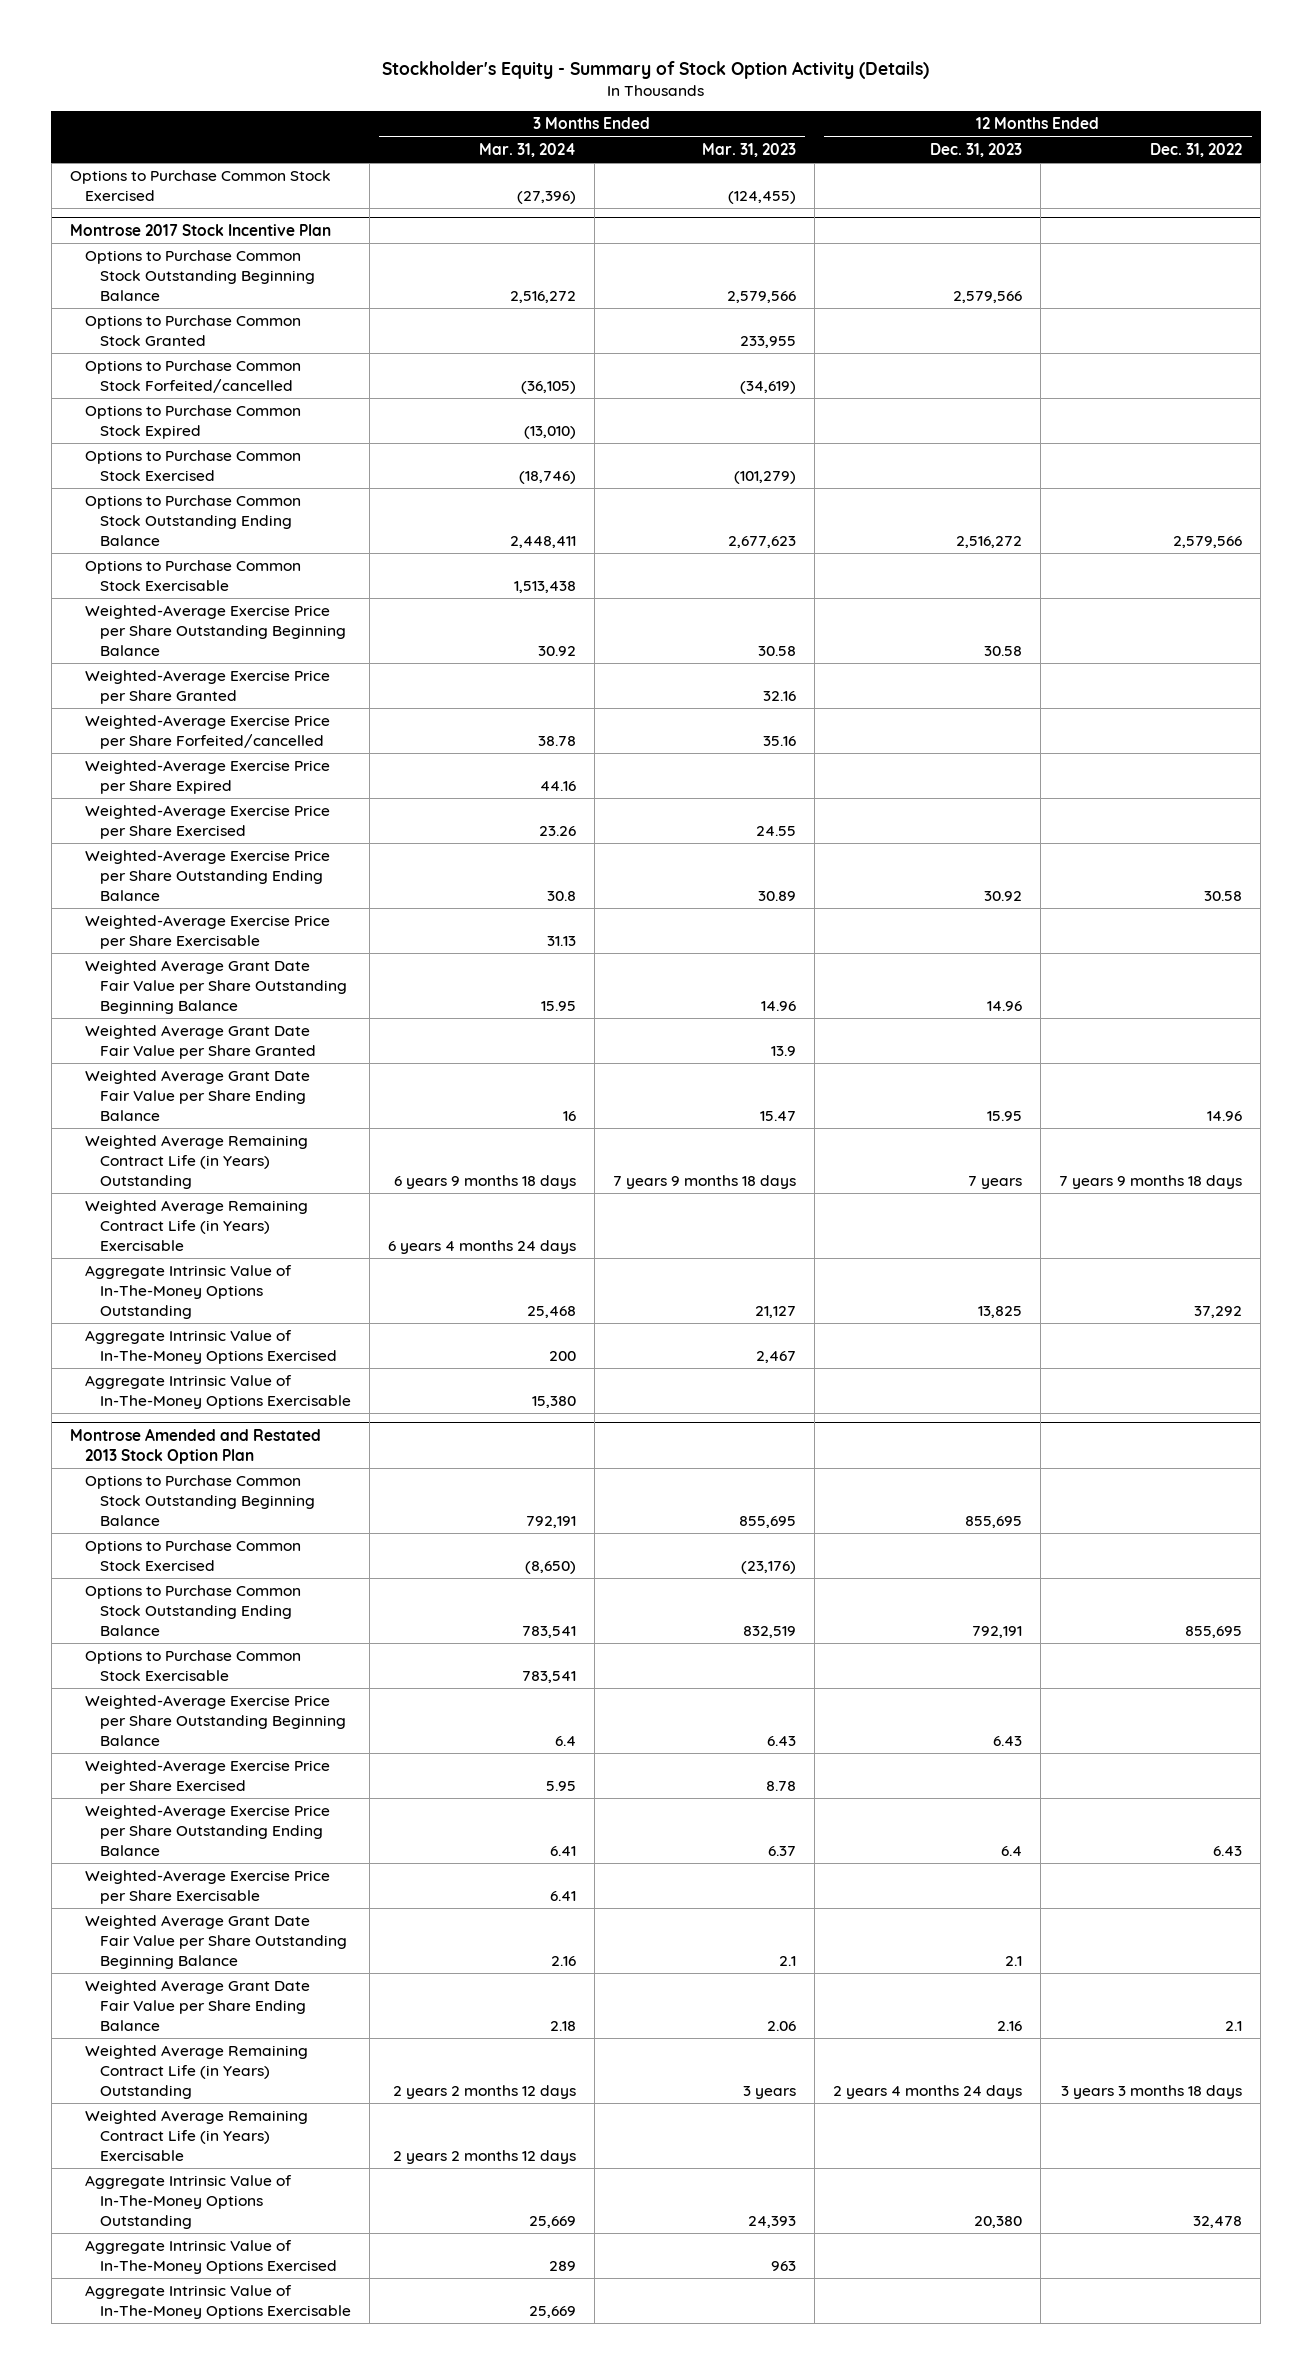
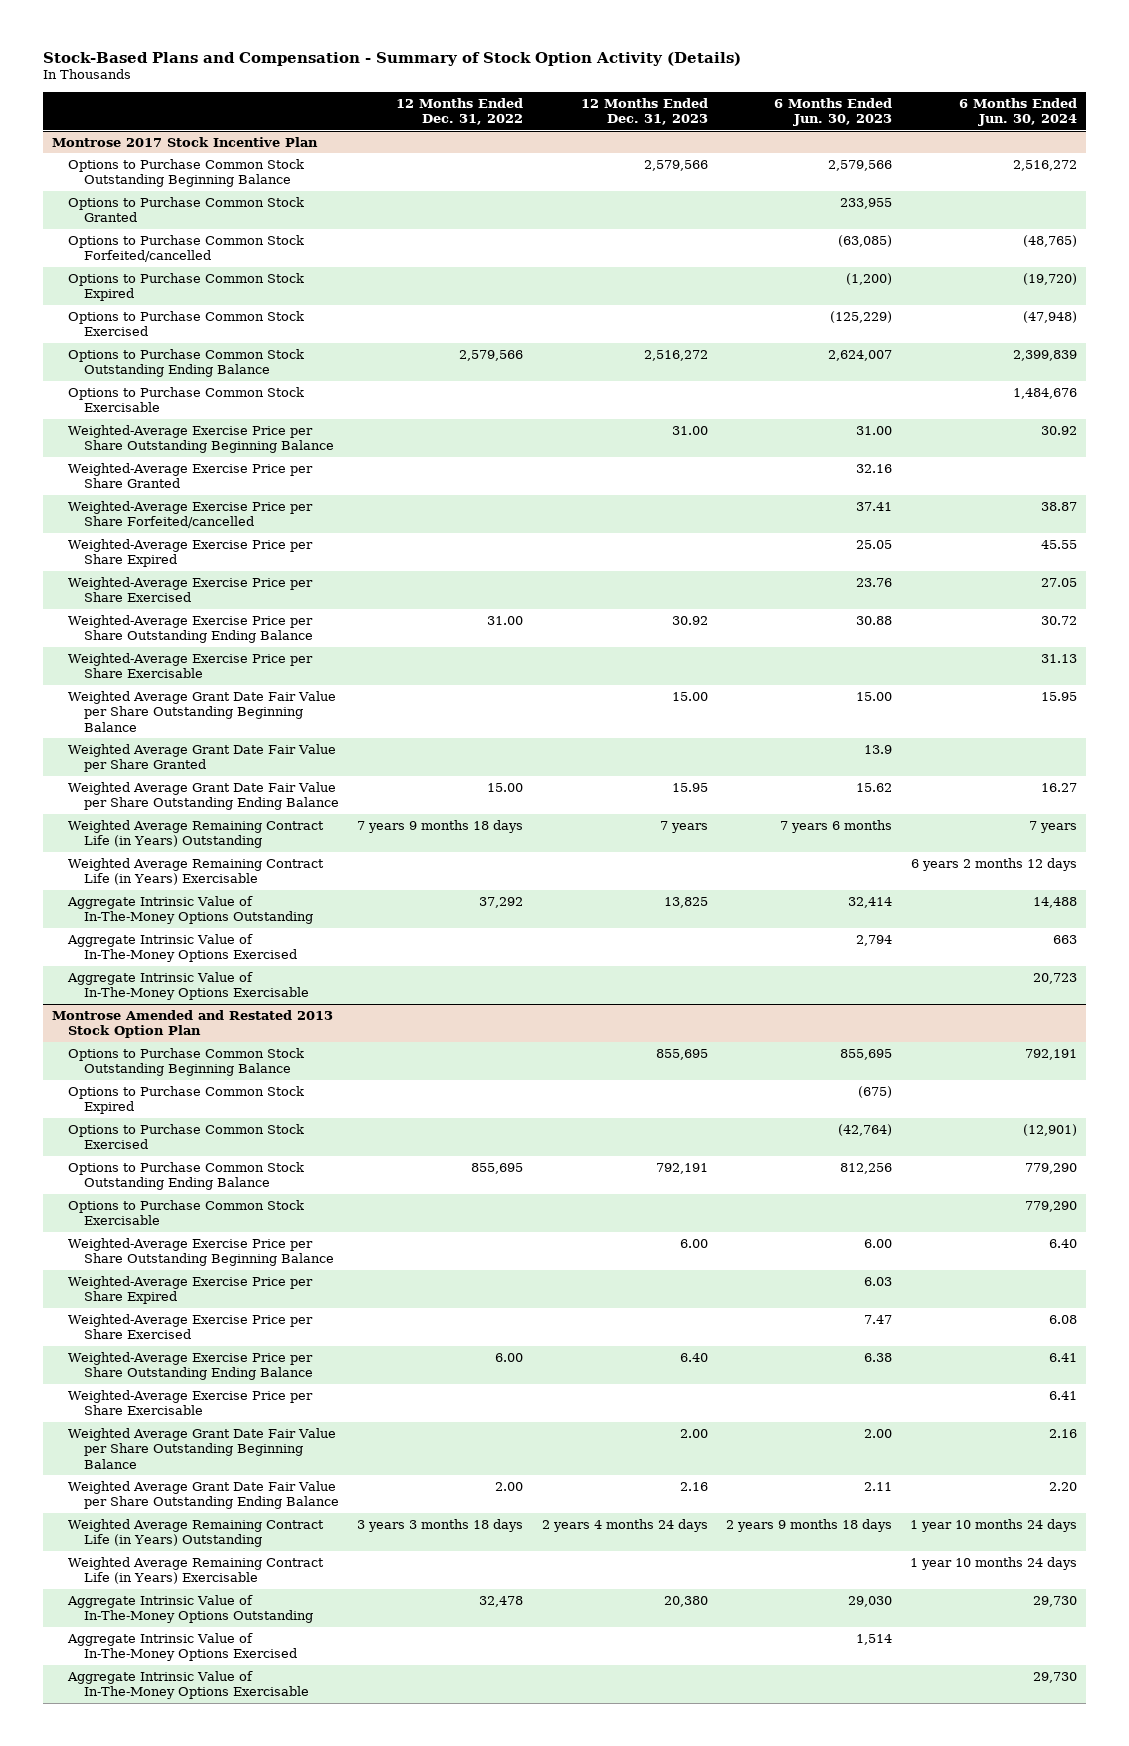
- Stockholder's Equity - Summary of Stock Option Activity (Details)
+ Stock-Based Plans and Compensation - Summary of Stock Option Activity (Details)
- | 3 Months Ended Mar. 31, 2024 | 3 Months Ended Mar. 31, 2023 | 12 Months Ended Dec. 31, 2023 | 12 Months Ended Dec. 31, 2022
+ | 12 Months Ended Dec. 31, 2022 | 12 Months Ended Dec. 31, 2023 | 6 Months Ended Jun. 30, 2023 | 6 Months Ended Jun. 30, 2024
- Options to Purchase Common Stock Exercised | (27,396) | (124,455) | |
@ Montrose 2017 Stock Incentive Plan
- Weighted-Average Exercise Price per Share Outstanding Beginning Balance | 30.92 | 30.58 | 30.58 |
+ Weighted-Average Exercise Price per Share Outstanding Beginning Balance | | 31.00 | 31.00 | 30.92
- Weighted-Average Exercise Price per Share Outstanding Ending Balance | 30.8 | 30.89 | 30.92 | 30.58
+ Weighted-Average Exercise Price per Share Outstanding Ending Balance | 31.00 | 30.92 | 30.88 | 30.72
- Weighted Average Grant Date Fair Value per Share Outstanding Beginning Balance | 15.95 | 14.96 | 14.96 |
+ Weighted Average Grant Date Fair Value per Share Outstanding Beginning Balance | | 15.00 | 15.00 | 15.95
- Weighted Average Grant Date Fair Value per Share Ending Balance | 16 | 15.47 | 15.95 | 14.96
+ Weighted Average Grant Date Fair Value per Share Outstanding Ending Balance | 15.00 | 15.95 | 15.62 | 16.27
@ Montrose Amended and Restated 2013 Stock Option Plan
+ Options to Purchase Common Stock Expired | | | (675) |
- Weighted-Average Exercise Price per Share Outstanding Beginning Balance | 6.4 | 6.43 | 6.43 |
+ Weighted-Average Exercise Price per Share Outstanding Beginning Balance | | 6.00 | 6.00 | 6.40
+ Weighted-Average Exercise Price per Share Expired | | | 6.03 |
- Weighted-Average Exercise Price per Share Outstanding Ending Balance | 6.41 | 6.37 | 6.4 | 6.43
+ Weighted-Average Exercise Price per Share Outstanding Ending Balance | 6.00 | 6.40 | 6.38 | 6.41
- Weighted Average Grant Date Fair Value per Share Outstanding Beginning Balance | 2.16 | 2.1 | 2.1 |
- Weighted Average Grant Date Fair Value per Share Ending Balance | 2.18 | 2.06 | 2.16 | 2.1
+ Weighted Average Grant Date Fair Value per Share Outstanding Beginning Balance | | 2.00 | 2.00 | 2.16
+ Weighted Average Grant Date Fair Value per Share Outstanding Ending Balance | 2.00 | 2.16 | 2.11 | 2.20

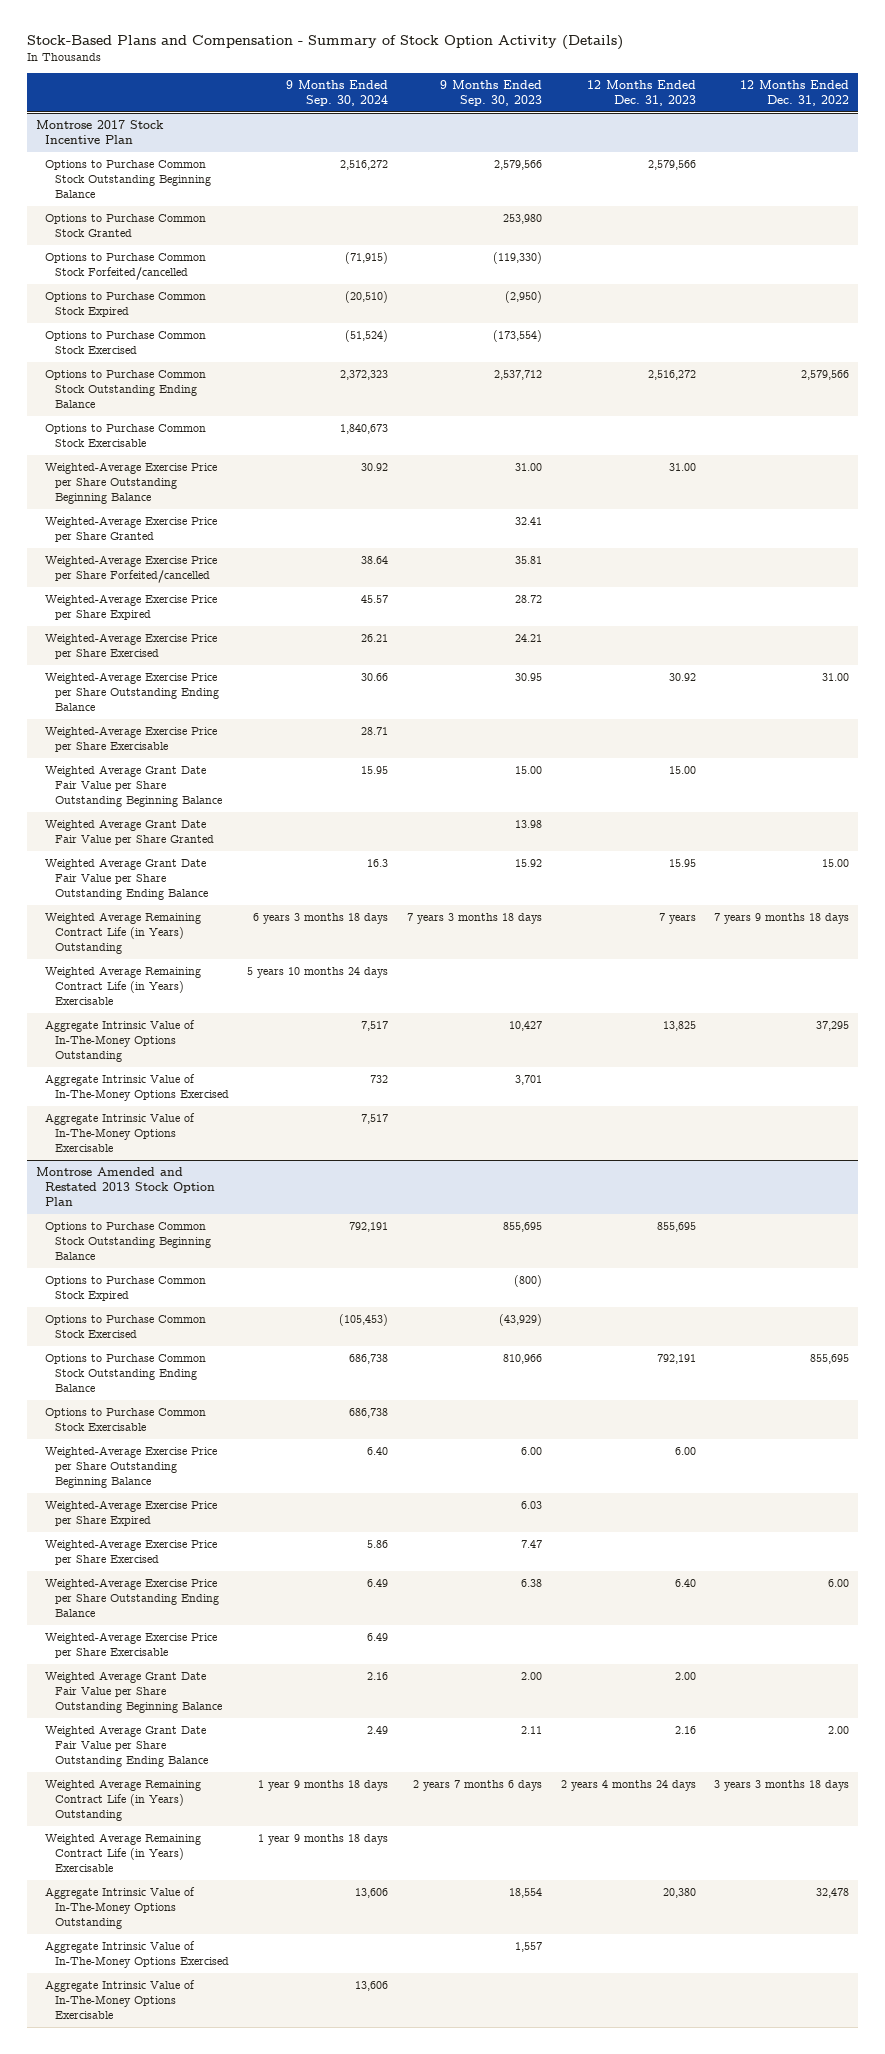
- | 12 Months Ended Dec. 31, 2022 | 12 Months Ended Dec. 31, 2023 | 6 Months Ended Jun. 30, 2023 | 6 Months Ended Jun. 30, 2024
+ | 9 Months Ended Sep. 30, 2024 | 9 Months Ended Sep. 30, 2023 | 12 Months Ended Dec. 31, 2023 | 12 Months Ended Dec. 31, 2022
@ Montrose 2017 Stock Incentive Plan
- Aggregate Intrinsic Value of In-The-Money Options Outstanding | 37,292 | 13,825 | 32,414 | 14,488
+ Aggregate Intrinsic Value of In-The-Money Options Outstanding | 7,517 | 10,427 | 13,825 | 37,295

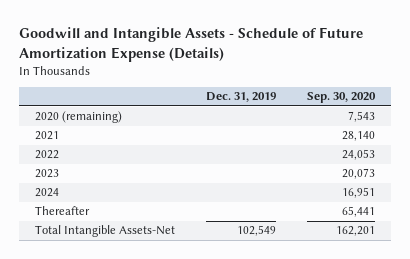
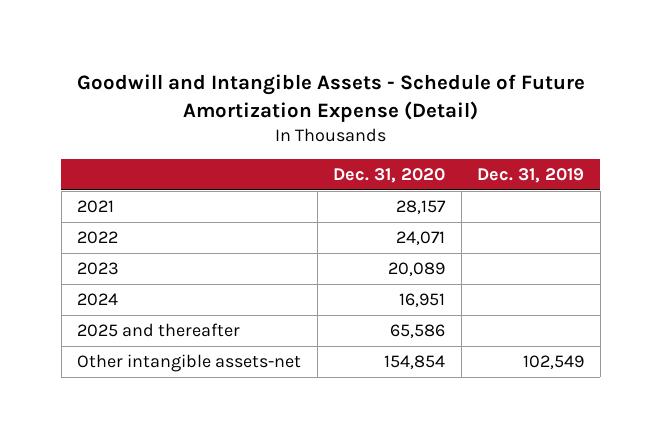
- Goodwill and Intangible Assets - Schedule of Future Amortization Expense (Details)
+ Goodwill and Intangible Assets - Schedule of Future Amortization Expense (Detail)
- | Dec. 31, 2019 | Sep. 30, 2020
+ | Dec. 31, 2020 | Dec. 31, 2019
- 2020 (remaining) | | 7,543
- Thereafter | | 65,441
- Total Intangible Assets-Net | 102,549 | 162,201
+ 2025 and thereafter | 65,586 |
+ Other intangible assets-net | 154,854 | 102,549

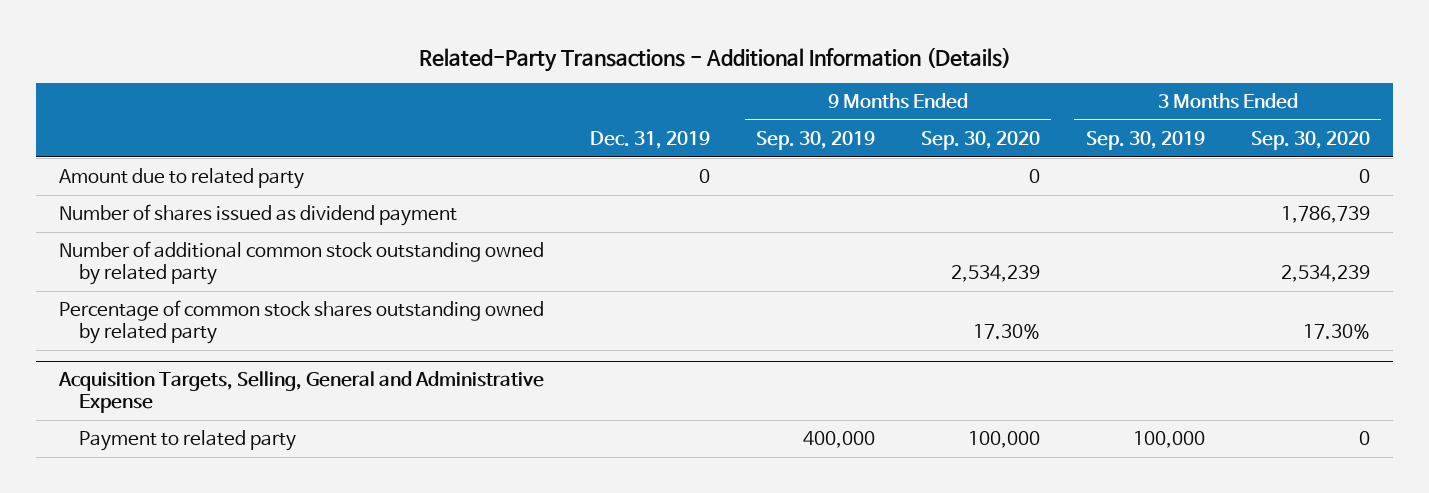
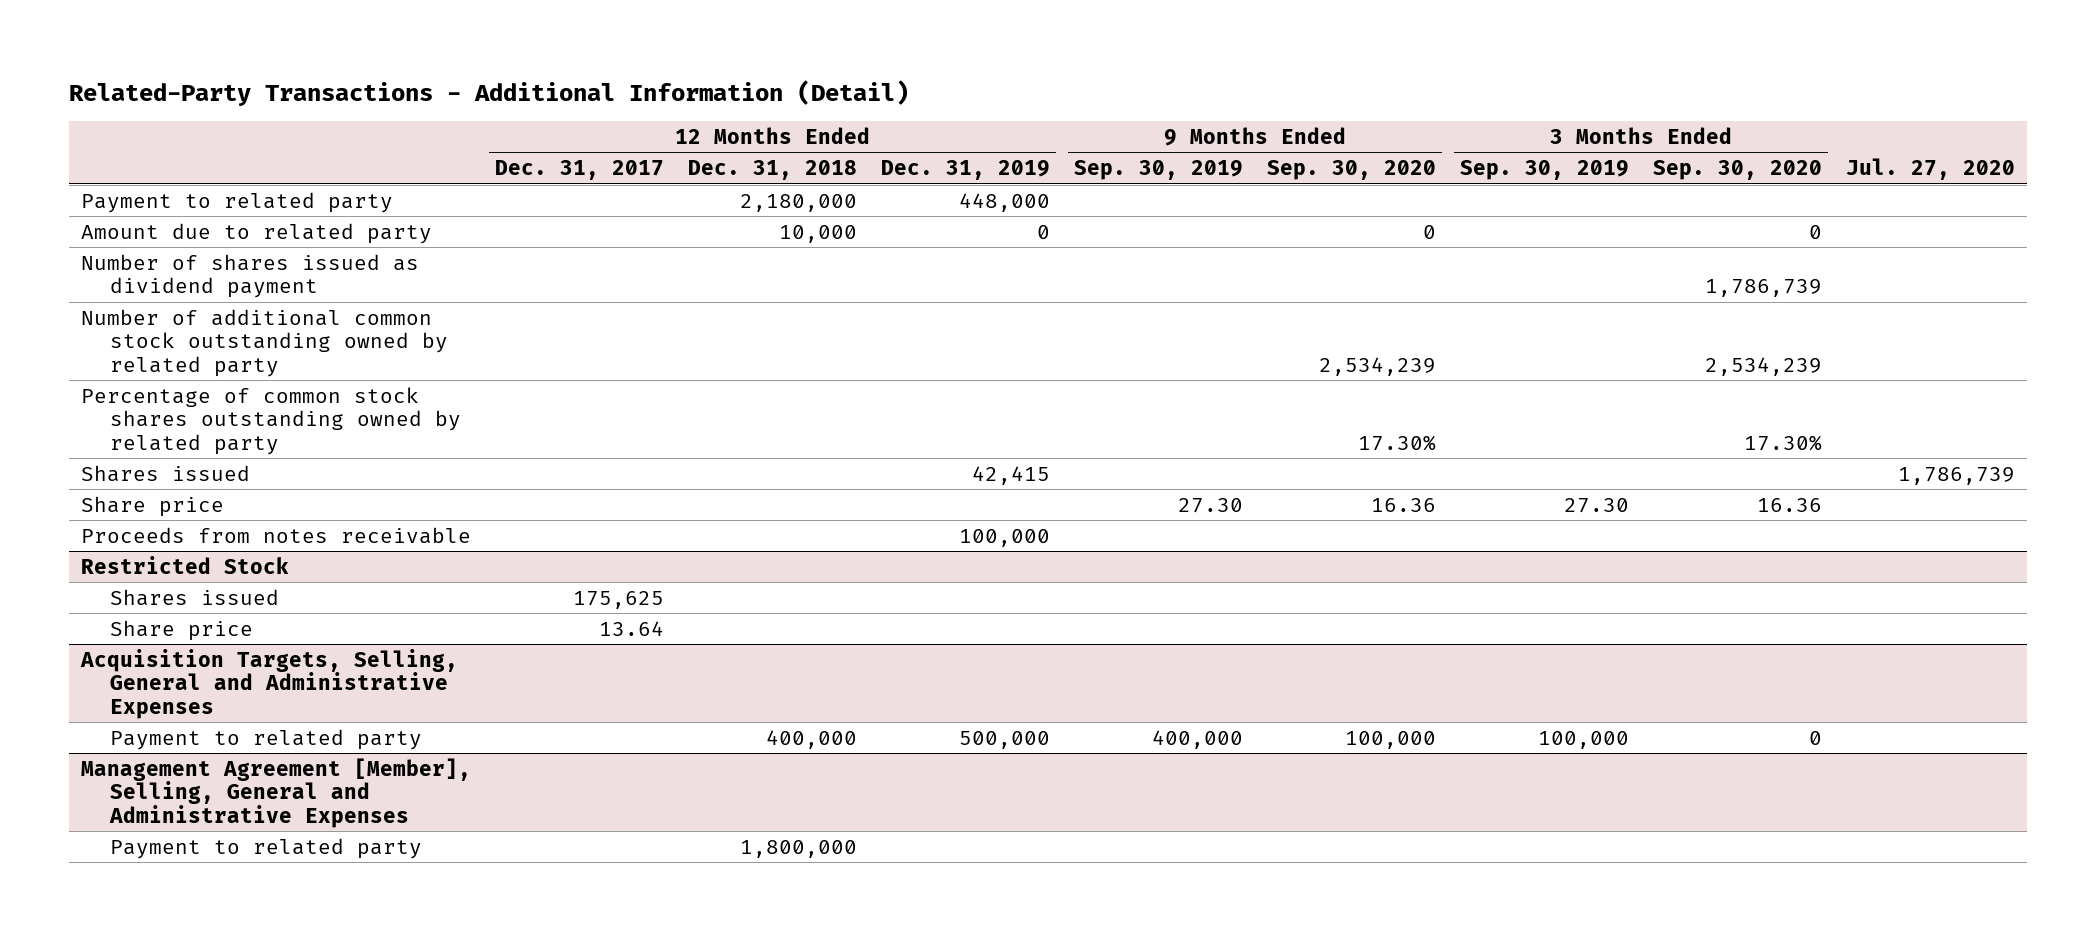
- Related-Party Transactions - Additional Information (Details)
+ Related-Party Transactions - Additional Information (Detail)
- | Dec. 31, 2019 | 9 Months Ended Sep. 30, 2019 | 9 Months Ended Sep. 30, 2020 | 3 Months Ended Sep. 30, 2019 | 3 Months Ended Sep. 30, 2020
+ | 12 Months Ended Dec. 31, 2017 | 12 Months Ended Dec. 31, 2018 | 12 Months Ended Dec. 31, 2019 | 9 Months Ended Sep. 30, 2019 | 9 Months Ended Sep. 30, 2020 | 3 Months Ended Sep. 30, 2019 | 3 Months Ended Sep. 30, 2020 | Jul. 27, 2020
+ Payment to related party | | 2,180,000 | 448,000 | | | | |
- Acquisition Targets, Selling, General and Administrative Expense
+ Shares issued | | | 42,415 | | | | | 1,786,739
+ Share price | | | | 27.30 | 16.36 | 27.30 | 16.36 |
+ Proceeds from notes receivable | | | 100,000 | | | | |
+ Restricted Stock
+ Shares issued | 175,625 | | | | | | |
+ Share price | 13.64 | | | | | | |
+ Acquisition Targets, Selling, General and Administrative Expenses
+ Management Agreement [Member], Selling, General and Administrative Expenses
+ Payment to related party | | 1,800,000 | | | | | |

